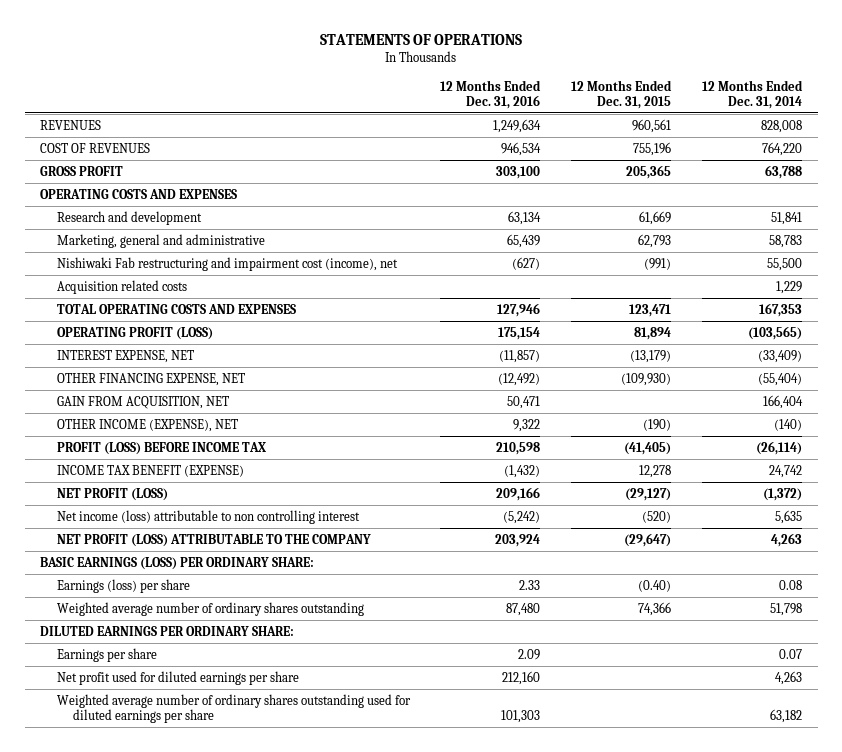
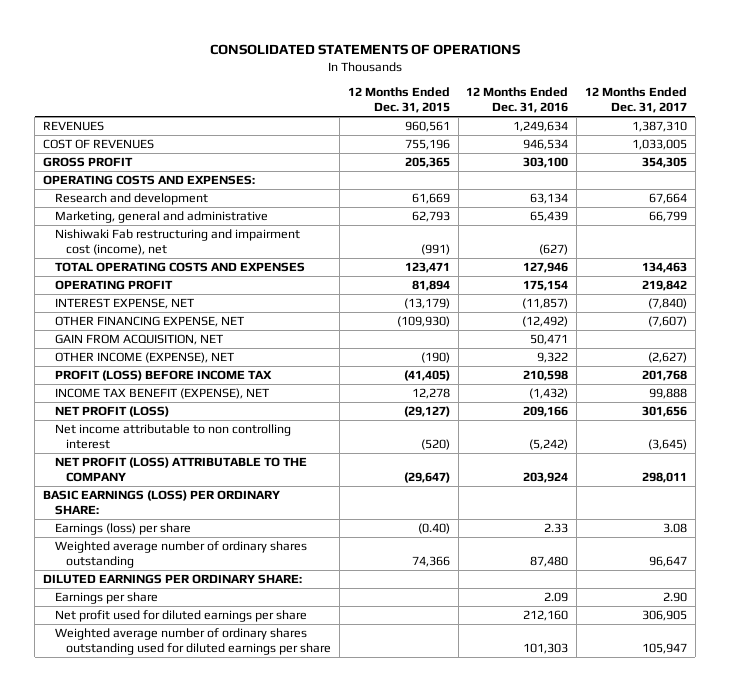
- STATEMENTS OF OPERATIONS
+ CONSOLIDATED STATEMENTS OF OPERATIONS
- | 12 Months Ended Dec. 31, 2016 | 12 Months Ended Dec. 31, 2015 | 12 Months Ended Dec. 31, 2014
+ | 12 Months Ended Dec. 31, 2015 | 12 Months Ended Dec. 31, 2016 | 12 Months Ended Dec. 31, 2017
- OPERATING COSTS AND EXPENSES
+ OPERATING COSTS AND EXPENSES:
- Acquisition related costs | | | 1,229
- OPERATING PROFIT (LOSS) | 175,154 | 81,894 | (103,565)
+ OPERATING PROFIT | 81,894 | 175,154 | 219,842
- INCOME TAX BENEFIT (EXPENSE) | (1,432) | 12,278 | 24,742
+ INCOME TAX BENEFIT (EXPENSE), NET | 12,278 | (1,432) | 99,888
- Net income (loss) attributable to non controlling interest | (5,242) | (520) | 5,635
+ Net income attributable to non controlling interest | (520) | (5,242) | (3,645)

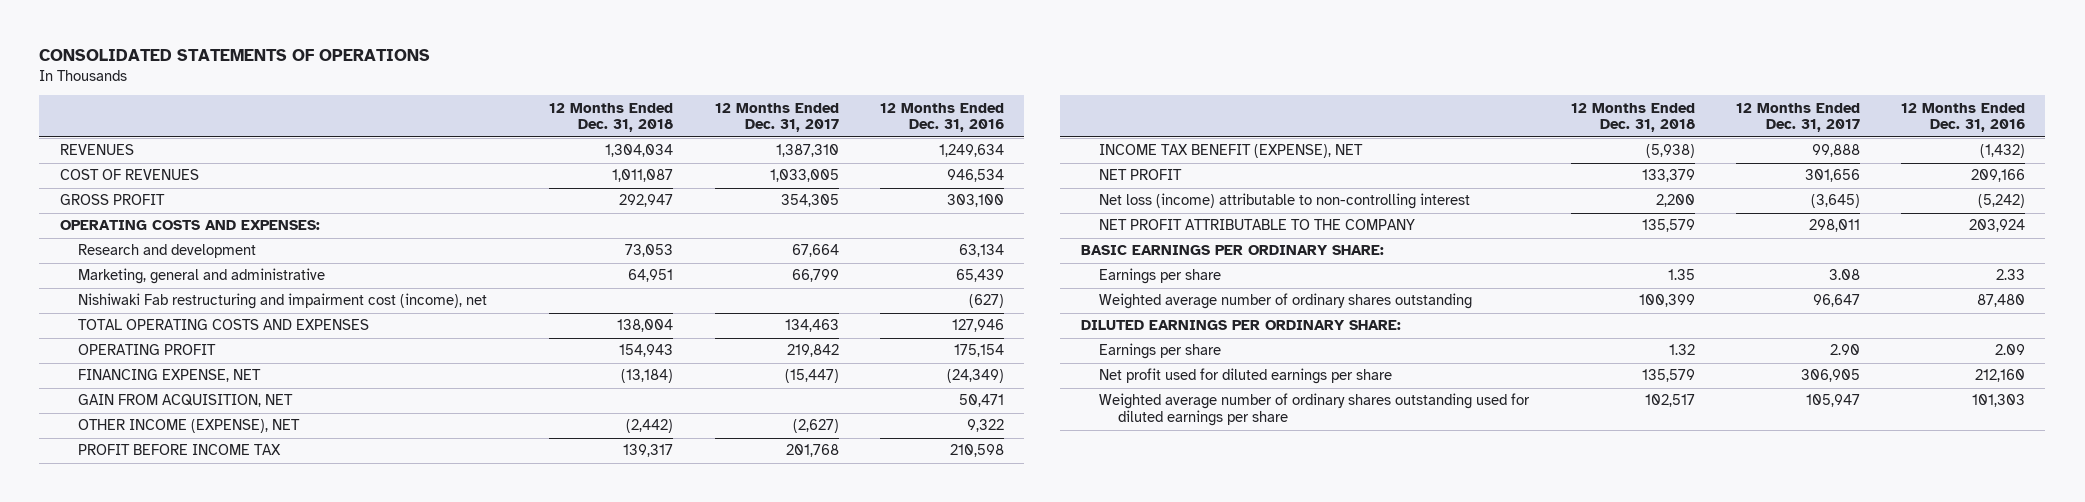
- | 12 Months Ended Dec. 31, 2015 | 12 Months Ended Dec. 31, 2016 | 12 Months Ended Dec. 31, 2017
+ | 12 Months Ended Dec. 31, 2018 | 12 Months Ended Dec. 31, 2017 | 12 Months Ended Dec. 31, 2016
- INTEREST EXPENSE, NET | (13,179) | (11,857) | (7,840)
- OTHER FINANCING EXPENSE, NET | (109,930) | (12,492) | (7,607)
+ FINANCING EXPENSE, NET | (13,184) | (15,447) | (24,349)
- PROFIT (LOSS) BEFORE INCOME TAX | (41,405) | 210,598 | 201,768
+ PROFIT BEFORE INCOME TAX | 139,317 | 201,768 | 210,598
- NET PROFIT (LOSS) | (29,127) | 209,166 | 301,656
- Net income attributable to non controlling interest | (520) | (5,242) | (3,645)
- NET PROFIT (LOSS) ATTRIBUTABLE TO THE COMPANY | (29,647) | 203,924 | 298,011
- BASIC EARNINGS (LOSS) PER ORDINARY SHARE:
- Earnings (loss) per share | (0.40) | 2.33 | 3.08
+ NET PROFIT | 133,379 | 301,656 | 209,166
+ Net loss (income) attributable to non-controlling interest | 2,200 | (3,645) | (5,242)
+ NET PROFIT ATTRIBUTABLE TO THE COMPANY | 135,579 | 298,011 | 203,924
+ BASIC EARNINGS PER ORDINARY SHARE:
+ Earnings per share | 1.35 | 3.08 | 2.33

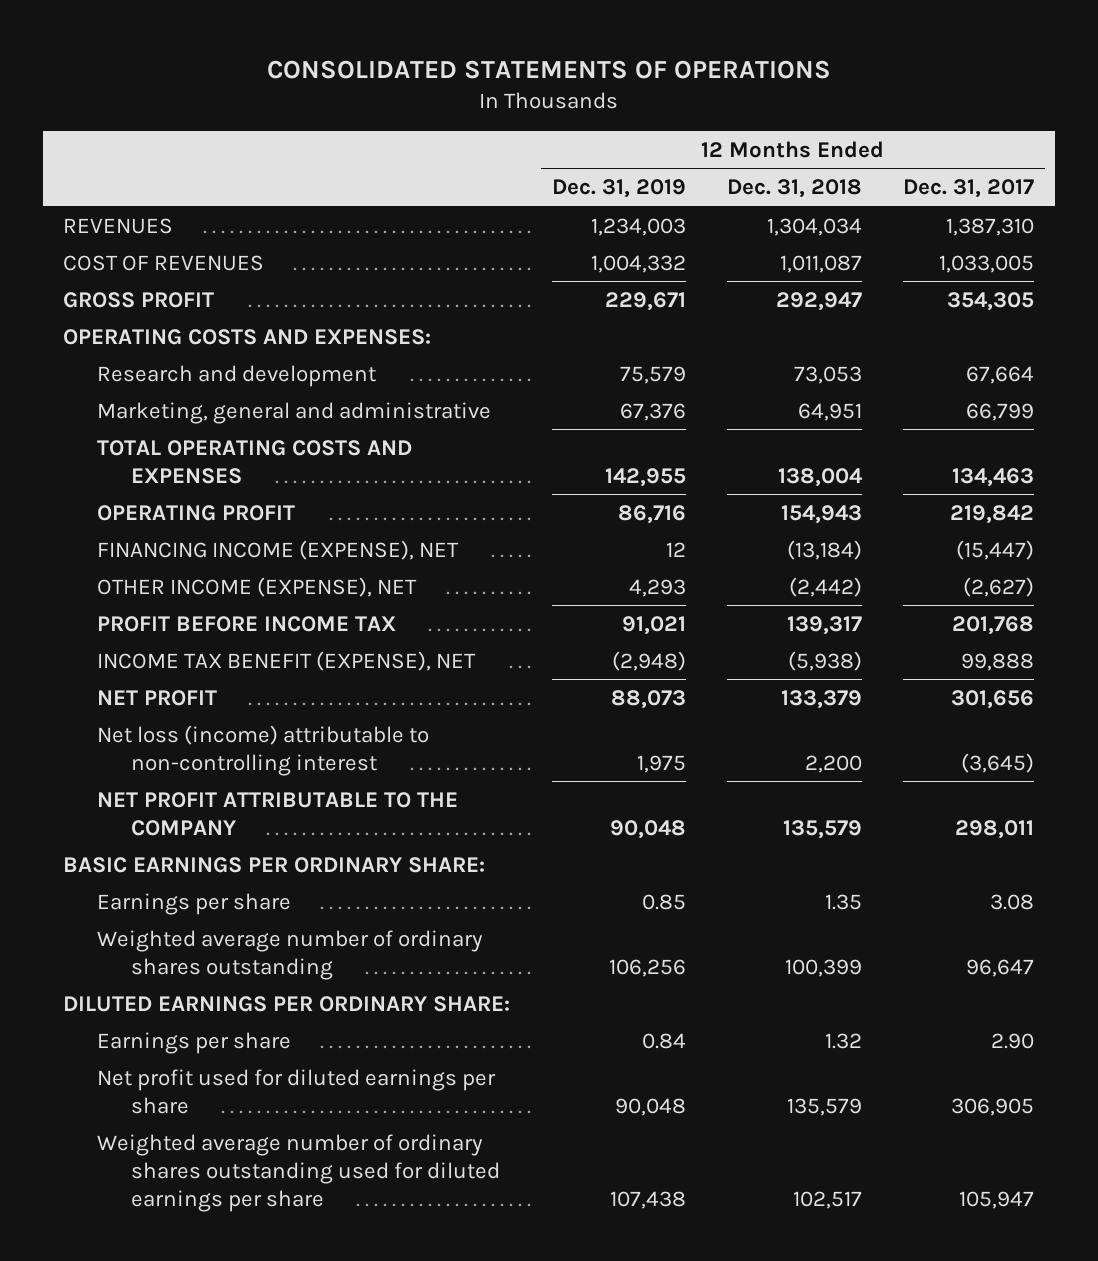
- | 12 Months Ended Dec. 31, 2018 | 12 Months Ended Dec. 31, 2017 | 12 Months Ended Dec. 31, 2016
+ | 12 Months Ended Dec. 31, 2019 | 12 Months Ended Dec. 31, 2018 | 12 Months Ended Dec. 31, 2017
- Nishiwaki Fab restructuring and impairment cost (income), net | | | (627)
- FINANCING EXPENSE, NET | (13,184) | (15,447) | (24,349)
- GAIN FROM ACQUISITION, NET | | | 50,471
+ FINANCING INCOME (EXPENSE), NET | 12 | (13,184) | (15,447)

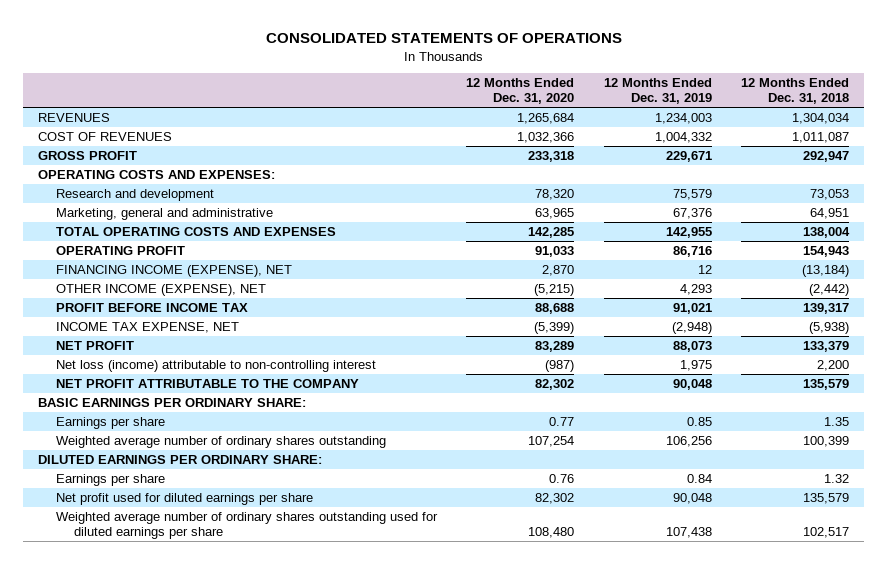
- | 12 Months Ended Dec. 31, 2019 | 12 Months Ended Dec. 31, 2018 | 12 Months Ended Dec. 31, 2017
+ | 12 Months Ended Dec. 31, 2020 | 12 Months Ended Dec. 31, 2019 | 12 Months Ended Dec. 31, 2018
- INCOME TAX BENEFIT (EXPENSE), NET | (2,948) | (5,938) | 99,888
+ INCOME TAX EXPENSE, NET | (5,399) | (2,948) | (5,938)

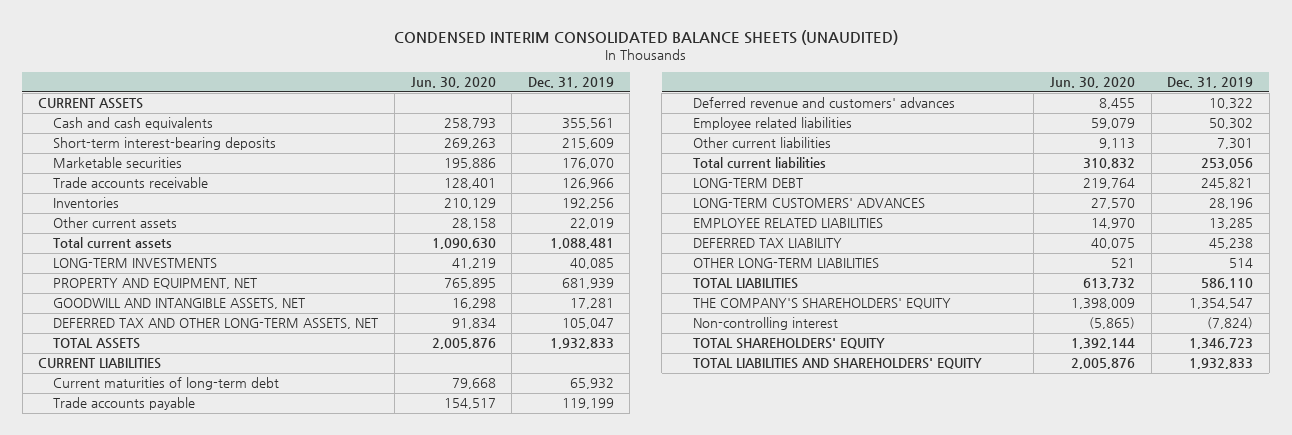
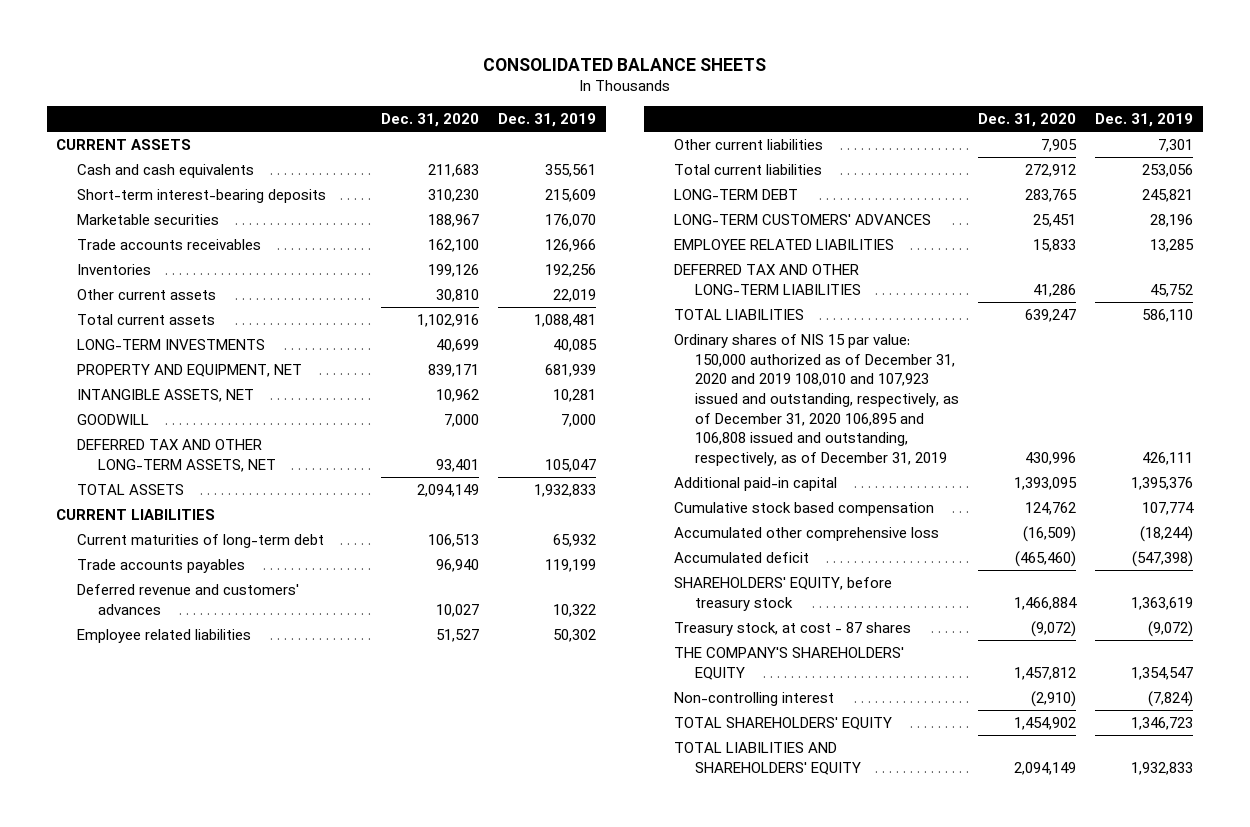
- CONDENSED INTERIM CONSOLIDATED BALANCE SHEETS (UNAUDITED)
+ CONSOLIDATED BALANCE SHEETS
- | Jun. 30, 2020 | Dec. 31, 2019
+ | Dec. 31, 2020 | Dec. 31, 2019
- Trade accounts receivable | 128,401 | 126,966
+ Trade accounts receivables | 162,100 | 126,966
- GOODWILL AND INTANGIBLE ASSETS, NET | 16,298 | 17,281
+ INTANGIBLE ASSETS, NET | 10,962 | 10,281
+ GOODWILL | 7,000 | 7,000
- Trade accounts payable | 154,517 | 119,199
+ Trade accounts payables | 96,940 | 119,199
- DEFERRED TAX LIABILITY | 40,075 | 45,238
- OTHER LONG-TERM LIABILITIES | 521 | 514
+ DEFERRED TAX AND OTHER LONG-TERM LIABILITIES | 41,286 | 45,752
+ Ordinary shares of NIS 15 par value: 150,000 authorized as of December 31, 2020 and 2019 108,010 and 107,923 issued and outstanding, respectively, as of December 31, 2020 106,895 and 106,808 issued and outstanding, respectively, as of December 31, 2019 | 430,996 | 426,111
+ Additional paid-in capital | 1,393,095 | 1,395,376
+ Cumulative stock based compensation | 124,762 | 107,774
+ Accumulated other comprehensive loss | (16,509) | (18,244)
+ Accumulated deficit | (465,460) | (547,398)
+ SHAREHOLDERS' EQUITY, before treasury stock | 1,466,884 | 1,363,619
+ Treasury stock, at cost - 87 shares | (9,072) | (9,072)

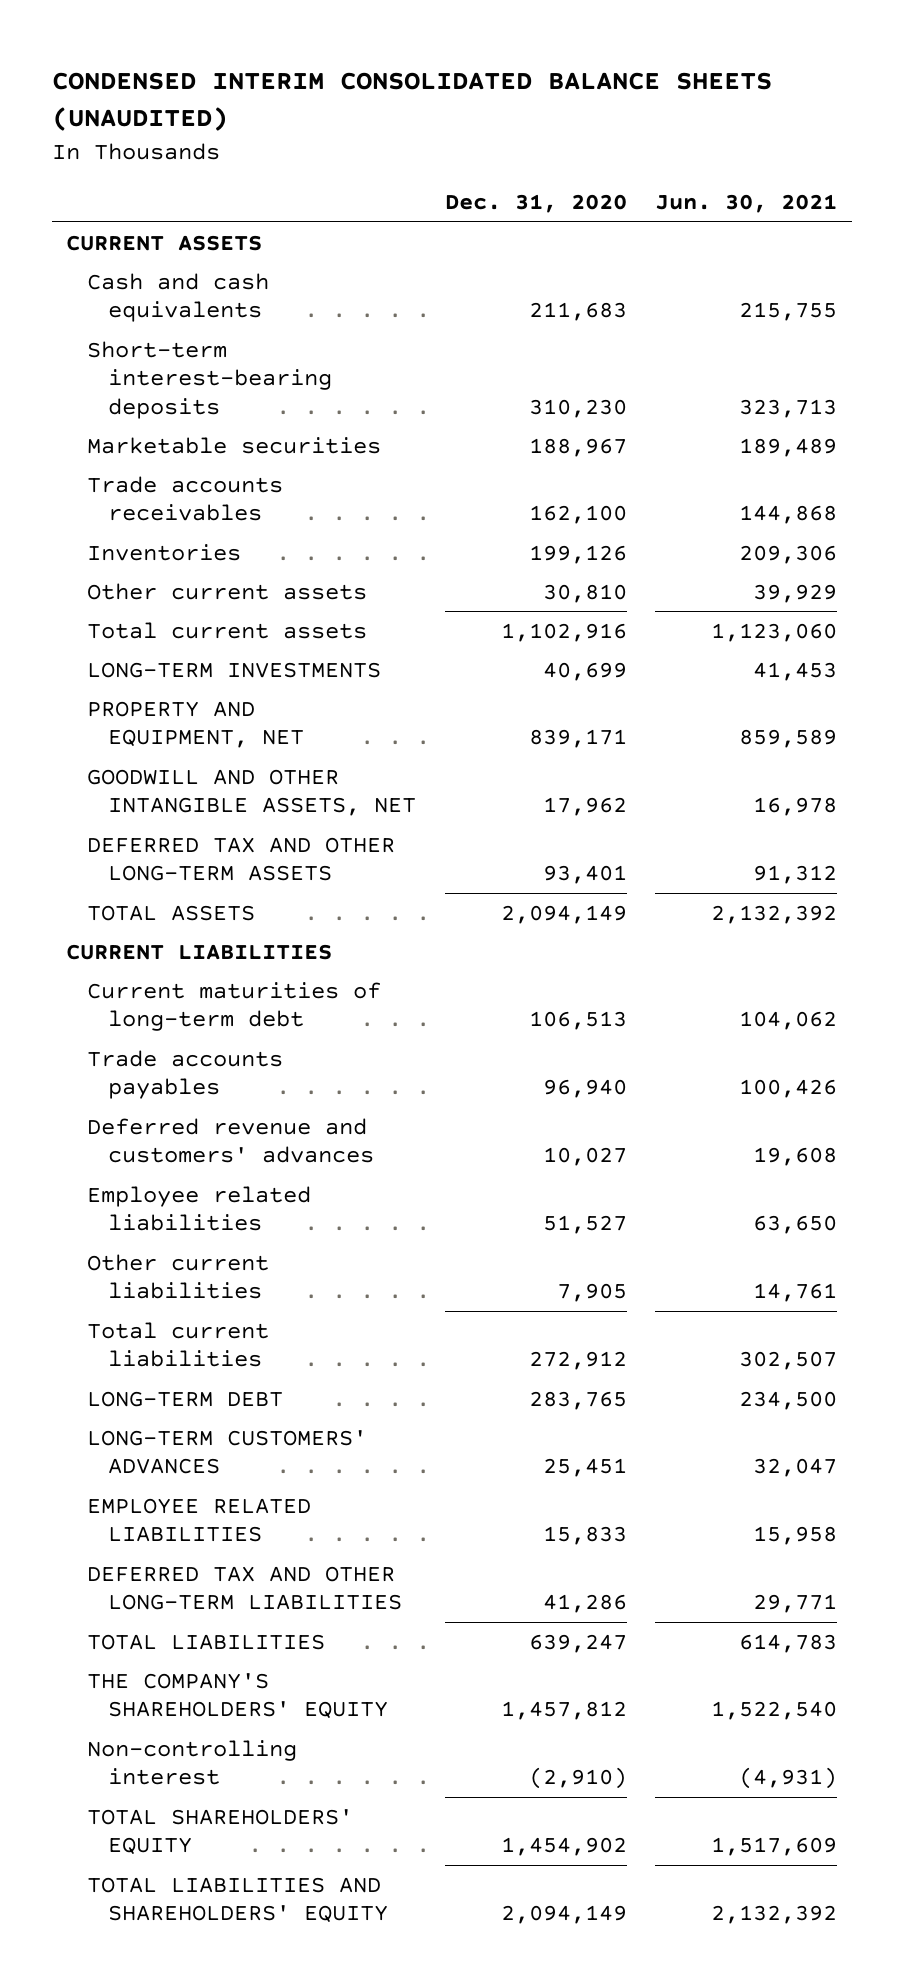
- CONSOLIDATED BALANCE SHEETS
+ CONDENSED INTERIM CONSOLIDATED BALANCE SHEETS (UNAUDITED)
- | Dec. 31, 2020 | Dec. 31, 2019
+ | Dec. 31, 2020 | Jun. 30, 2021
- INTANGIBLE ASSETS, NET | 10,962 | 10,281
- GOODWILL | 7,000 | 7,000
- DEFERRED TAX AND OTHER LONG-TERM ASSETS, NET | 93,401 | 105,047
+ GOODWILL AND OTHER INTANGIBLE ASSETS, NET | 17,962 | 16,978
+ DEFERRED TAX AND OTHER LONG-TERM ASSETS | 93,401 | 91,312
- Ordinary shares of NIS 15 par value: 150,000 authorized as of December 31, 2020 and 2019 108,010 and 107,923 issued and outstanding, respectively, as of December 31, 2020 106,895 and 106,808 issued and outstanding, respectively, as of December 31, 2019 | 430,996 | 426,111
- Additional paid-in capital | 1,393,095 | 1,395,376
- Cumulative stock based compensation | 124,762 | 107,774
- Accumulated other comprehensive loss | (16,509) | (18,244)
- Accumulated deficit | (465,460) | (547,398)
- SHAREHOLDERS' EQUITY, before treasury stock | 1,466,884 | 1,363,619
- Treasury stock, at cost - 87 shares | (9,072) | (9,072)

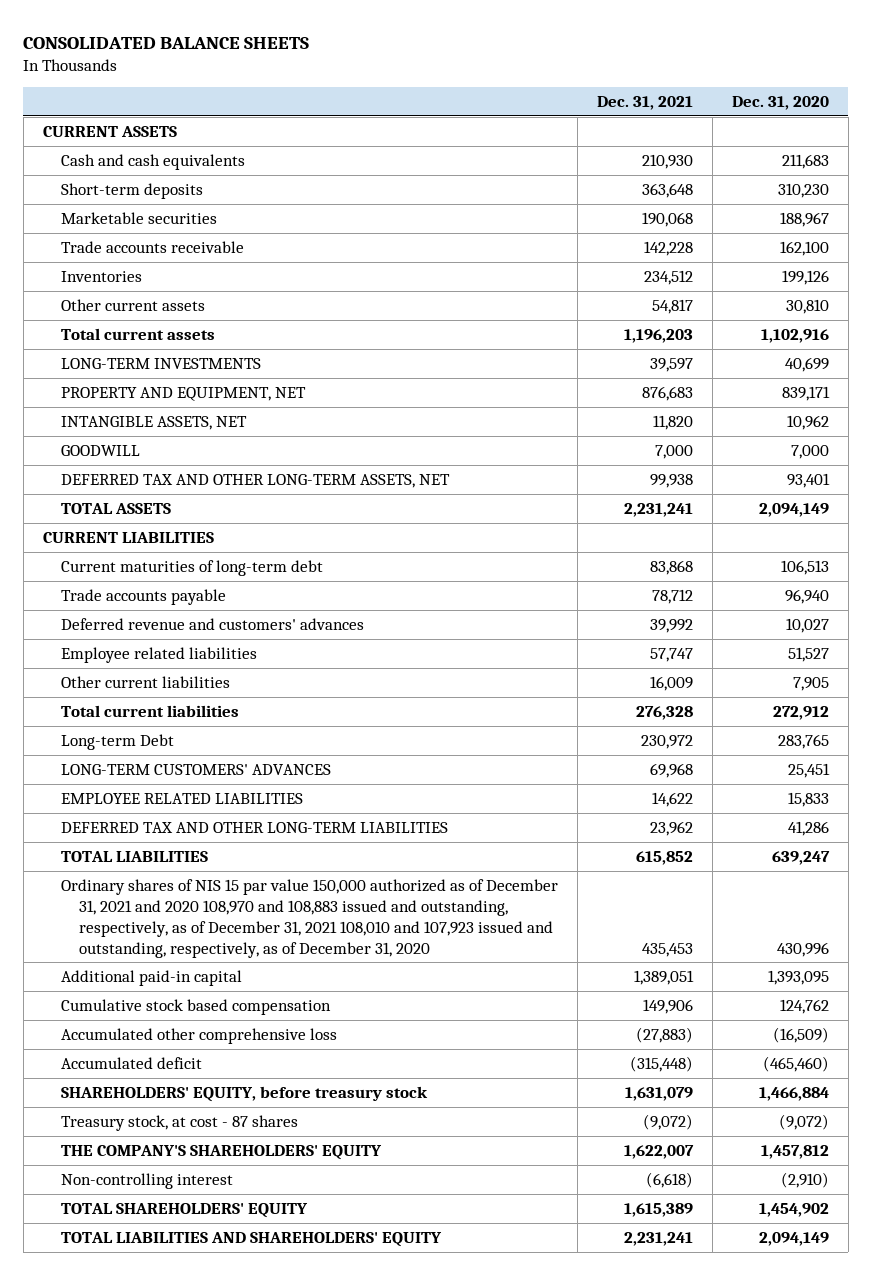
- CONDENSED INTERIM CONSOLIDATED BALANCE SHEETS (UNAUDITED)
+ CONSOLIDATED BALANCE SHEETS
- | Dec. 31, 2020 | Jun. 30, 2021
+ | Dec. 31, 2021 | Dec. 31, 2020
- Short-term interest-bearing deposits | 310,230 | 323,713
+ Short-term deposits | 363,648 | 310,230
- Trade accounts receivables | 162,100 | 144,868
+ Trade accounts receivable | 142,228 | 162,100
- GOODWILL AND OTHER INTANGIBLE ASSETS, NET | 17,962 | 16,978
- DEFERRED TAX AND OTHER LONG-TERM ASSETS | 93,401 | 91,312
+ INTANGIBLE ASSETS, NET | 11,820 | 10,962
+ GOODWILL | 7,000 | 7,000
+ DEFERRED TAX AND OTHER LONG-TERM ASSETS, NET | 99,938 | 93,401
- Trade accounts payables | 96,940 | 100,426
+ Trade accounts payable | 78,712 | 96,940
- LONG-TERM DEBT | 283,765 | 234,500
+ Long-term Debt | 230,972 | 283,765
+ Ordinary shares of NIS 15 par value 150,000 authorized as of December 31, 2021 and 2020 108,970 and 108,883 issued and outstanding, respectively, as of December 31, 2021 108,010 and 107,923 issued and outstanding, respectively, as of December 31, 2020 | 435,453 | 430,996
+ Additional paid-in capital | 1,389,051 | 1,393,095
+ Cumulative stock based compensation | 149,906 | 124,762
+ Accumulated other comprehensive loss | (27,883) | (16,509)
+ Accumulated deficit | (315,448) | (465,460)
+ SHAREHOLDERS' EQUITY, before treasury stock | 1,631,079 | 1,466,884
+ Treasury stock, at cost - 87 shares | (9,072) | (9,072)

